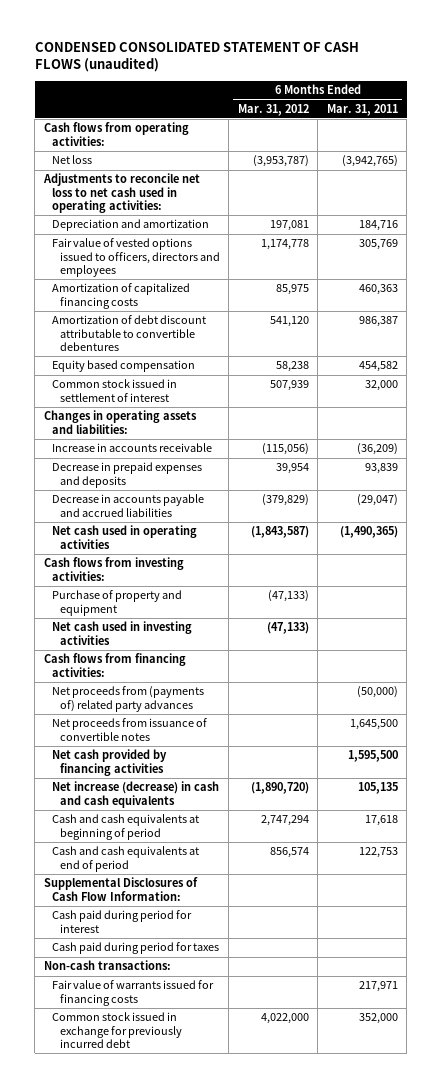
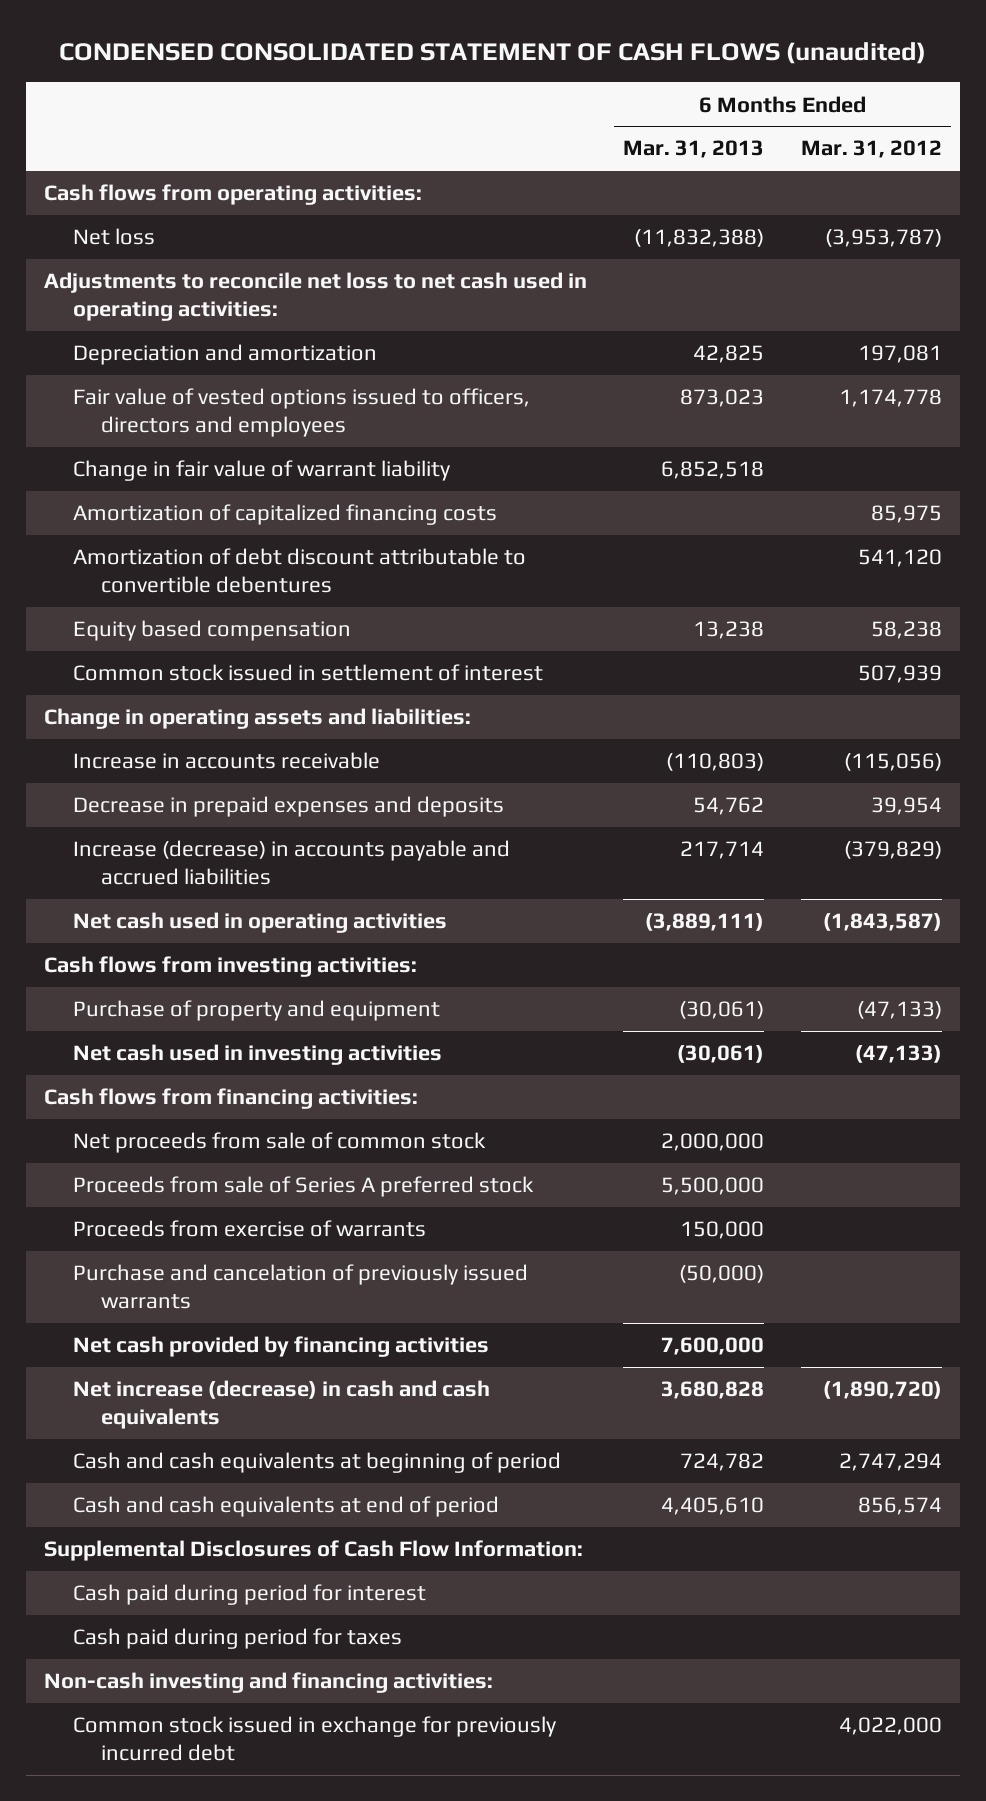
- | 6 Months Ended Mar. 31, 2012 | 6 Months Ended Mar. 31, 2011
+ | 6 Months Ended Mar. 31, 2013 | 6 Months Ended Mar. 31, 2012
+ Change in fair value of warrant liability | 6,852,518 |
- Changes in operating assets and liabilities:
+ Change in operating assets and liabilities:
- Decrease in accounts payable and accrued liabilities | (379,829) | (29,047)
+ Increase (decrease) in accounts payable and accrued liabilities | 217,714 | (379,829)
- Net proceeds from (payments of) related party advances | | (50,000)
- Net proceeds from issuance of convertible notes | | 1,645,500
+ Net proceeds from sale of common stock | 2,000,000 |
+ Proceeds from sale of Series A preferred stock | 5,500,000 |
+ Proceeds from exercise of warrants | 150,000 |
+ Purchase and cancelation of previously issued warrants | (50,000) |
- Non-cash transactions:
- Fair value of warrants issued for financing costs | | 217,971
+ Non-cash investing and financing activities:

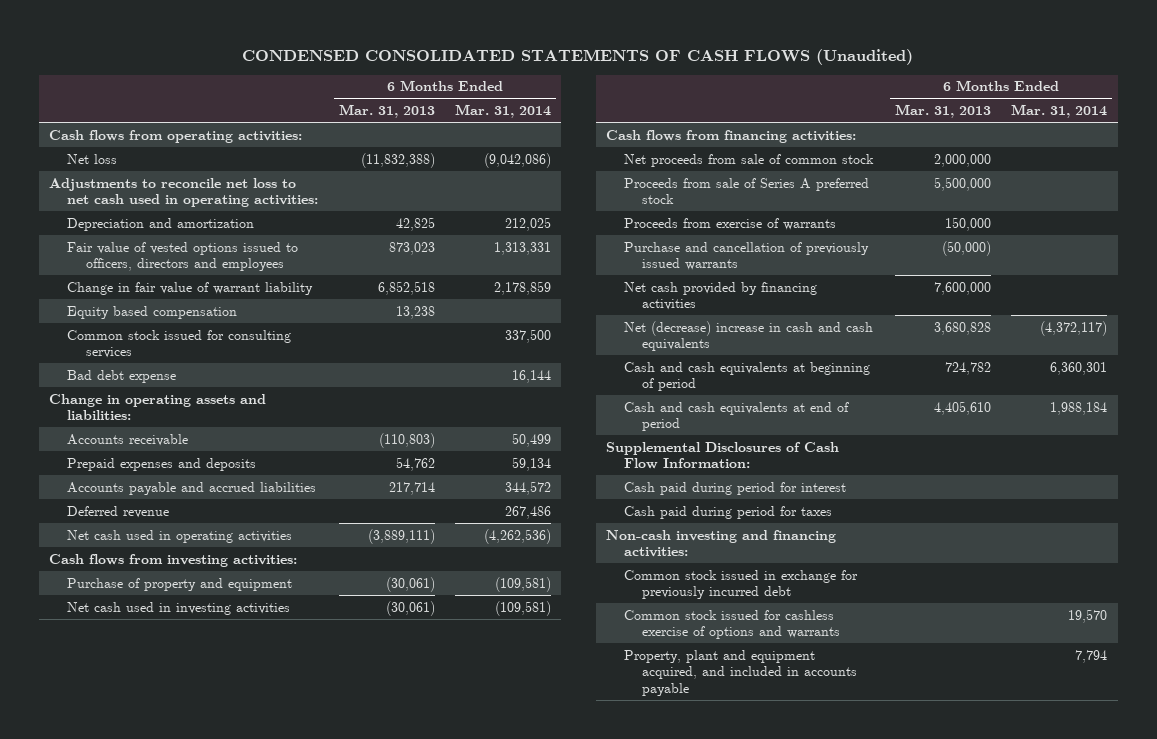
- CONDENSED CONSOLIDATED STATEMENT OF CASH FLOWS (unaudited)
+ CONDENSED CONSOLIDATED STATEMENTS OF CASH FLOWS (Unaudited)
- | 6 Months Ended Mar. 31, 2013 | 6 Months Ended Mar. 31, 2012
+ | 6 Months Ended Mar. 31, 2013 | 6 Months Ended Mar. 31, 2014
- Amortization of capitalized financing costs | | 85,975
- Amortization of debt discount attributable to convertible debentures | | 541,120
- Common stock issued in settlement of interest | | 507,939
+ Common stock issued for consulting services | | 337,500
+ Bad debt expense | | 16,144
- Increase in accounts receivable | (110,803) | (115,056)
- Decrease in prepaid expenses and deposits | 54,762 | 39,954
- Increase (decrease) in accounts payable and accrued liabilities | 217,714 | (379,829)
+ Accounts receivable | (110,803) | 50,499
+ Prepaid expenses and deposits | 54,762 | 59,134
+ Accounts payable and accrued liabilities | 217,714 | 344,572
+ Deferred revenue | | 267,486
- Purchase and cancelation of previously issued warrants | (50,000) |
+ Purchase and cancellation of previously issued warrants | (50,000) |
- Net increase (decrease) in cash and cash equivalents | 3,680,828 | (1,890,720)
+ Net (decrease) increase in cash and cash equivalents | 3,680,828 | (4,372,117)
+ Common stock issued for cashless exercise of options and warrants | | 19,570
+ Property, plant and equipment acquired, and included in accounts payable | | 7,794

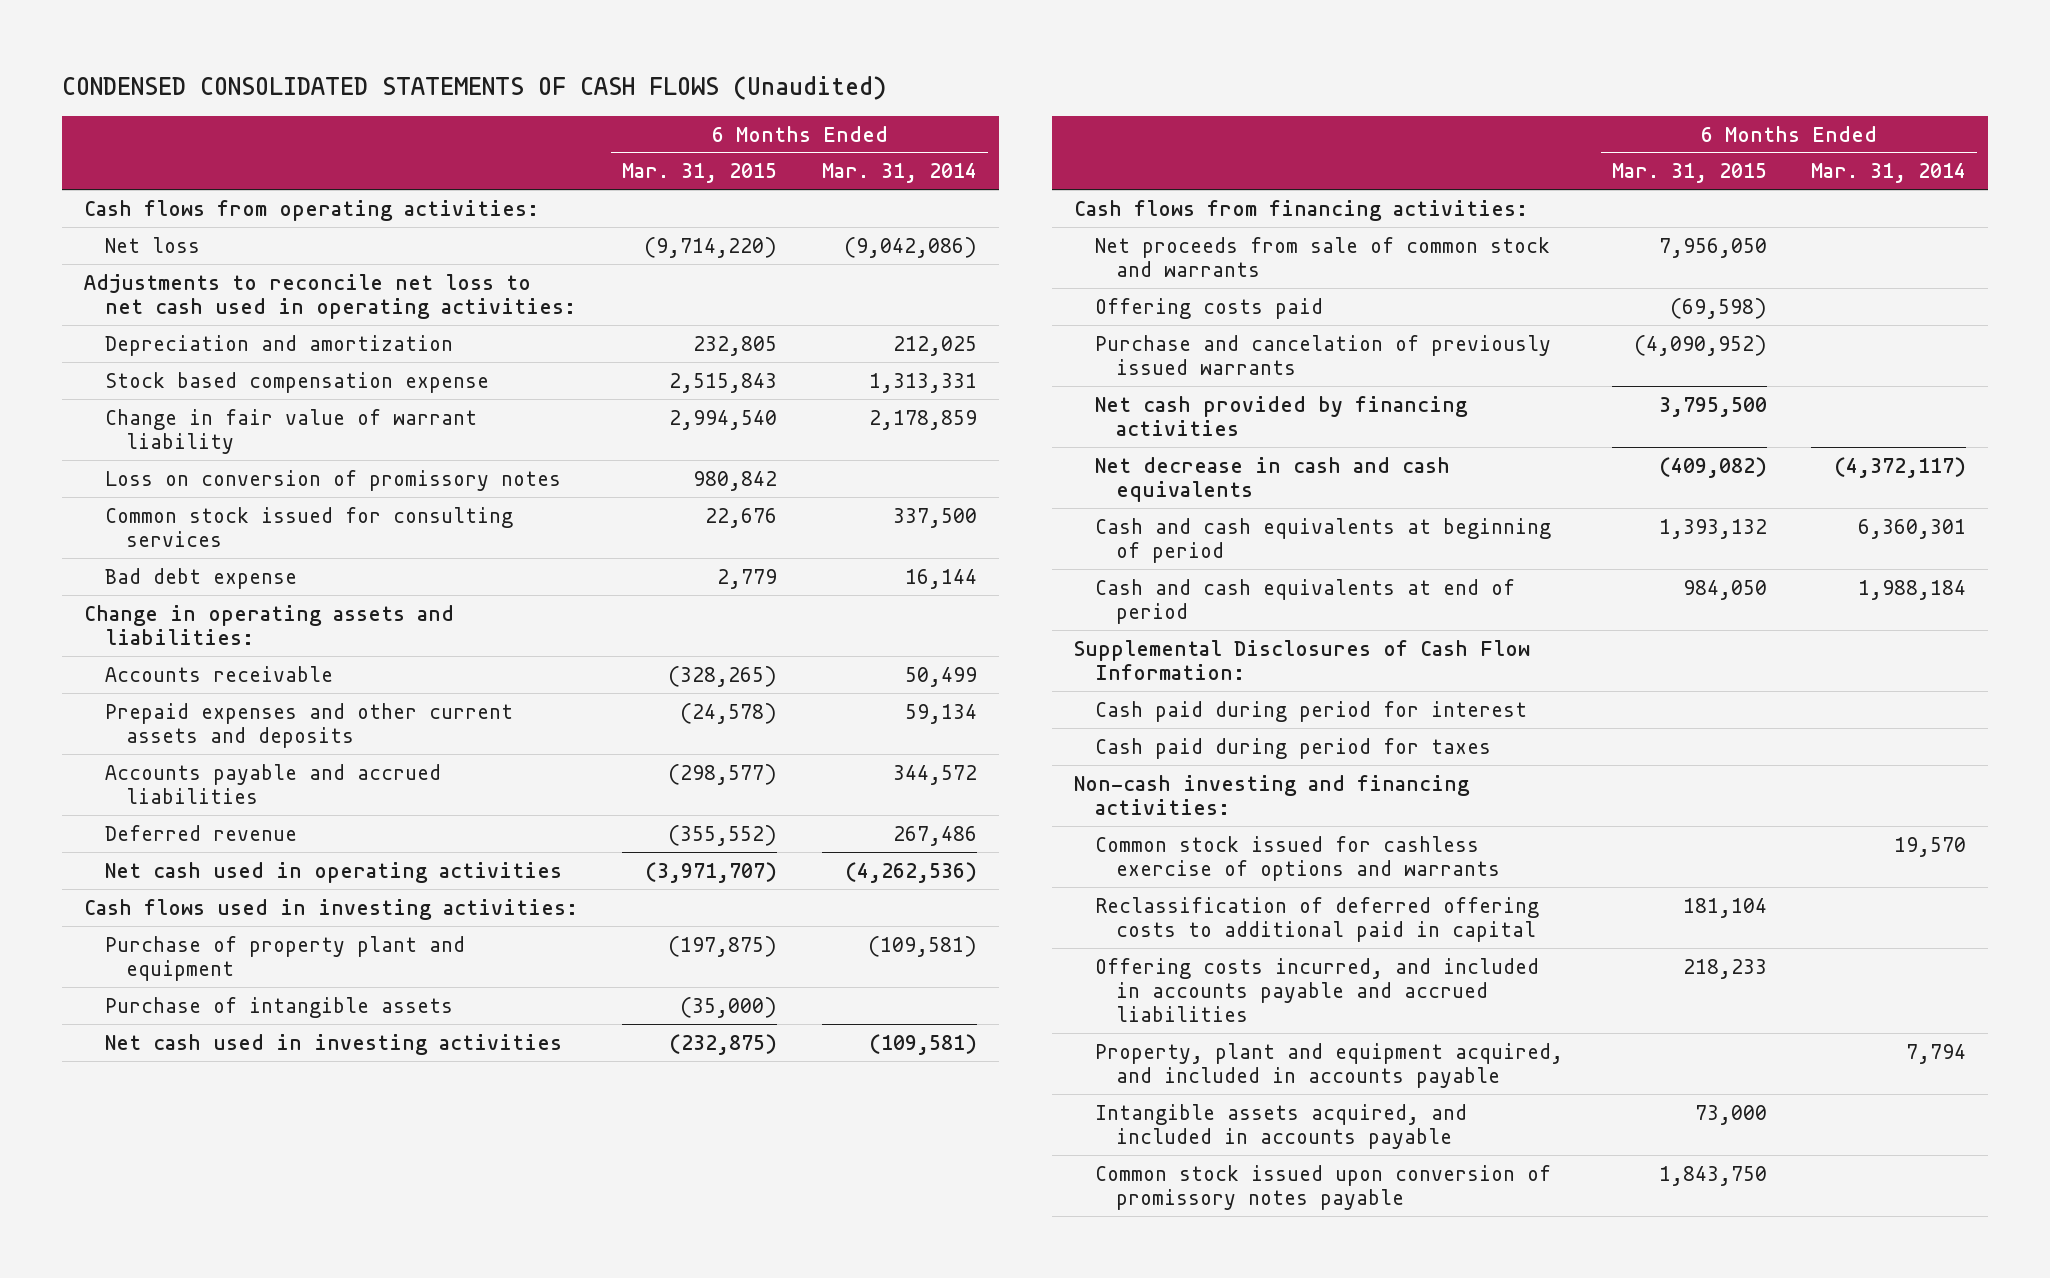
- | 6 Months Ended Mar. 31, 2013 | 6 Months Ended Mar. 31, 2014
+ | 6 Months Ended Mar. 31, 2015 | 6 Months Ended Mar. 31, 2014
- Fair value of vested options issued to officers, directors and employees | 873,023 | 1,313,331
+ Stock based compensation expense | 2,515,843 | 1,313,331
- Equity based compensation | 13,238 |
+ Loss on conversion of promissory notes | 980,842 |
- Prepaid expenses and deposits | 54,762 | 59,134
+ Prepaid expenses and other current assets and deposits | (24,578) | 59,134
- Cash flows from investing activities:
- Purchase of property and equipment | (30,061) | (109,581)
+ Cash flows used in investing activities:
+ Purchase of property plant and equipment | (197,875) | (109,581)
+ Purchase of intangible assets | (35,000) |
- Net proceeds from sale of common stock | 2,000,000 |
- Proceeds from sale of Series A preferred stock | 5,500,000 |
- Proceeds from exercise of warrants | 150,000 |
- Purchase and cancellation of previously issued warrants | (50,000) |
+ Net proceeds from sale of common stock and warrants | 7,956,050 |
+ Offering costs paid | (69,598) |
+ Purchase and cancelation of previously issued warrants | (4,090,952) |
- Net (decrease) increase in cash and cash equivalents | 3,680,828 | (4,372,117)
+ Net decrease in cash and cash equivalents | (409,082) | (4,372,117)
- Common stock issued in exchange for previously incurred debt
+ Reclassification of deferred offering costs to additional paid in capital | 181,104 |
+ Offering costs incurred, and included in accounts payable and accrued liabilities | 218,233 |
+ Intangible assets acquired, and included in accounts payable | 73,000 |
+ Common stock issued upon conversion of promissory notes payable | 1,843,750 |

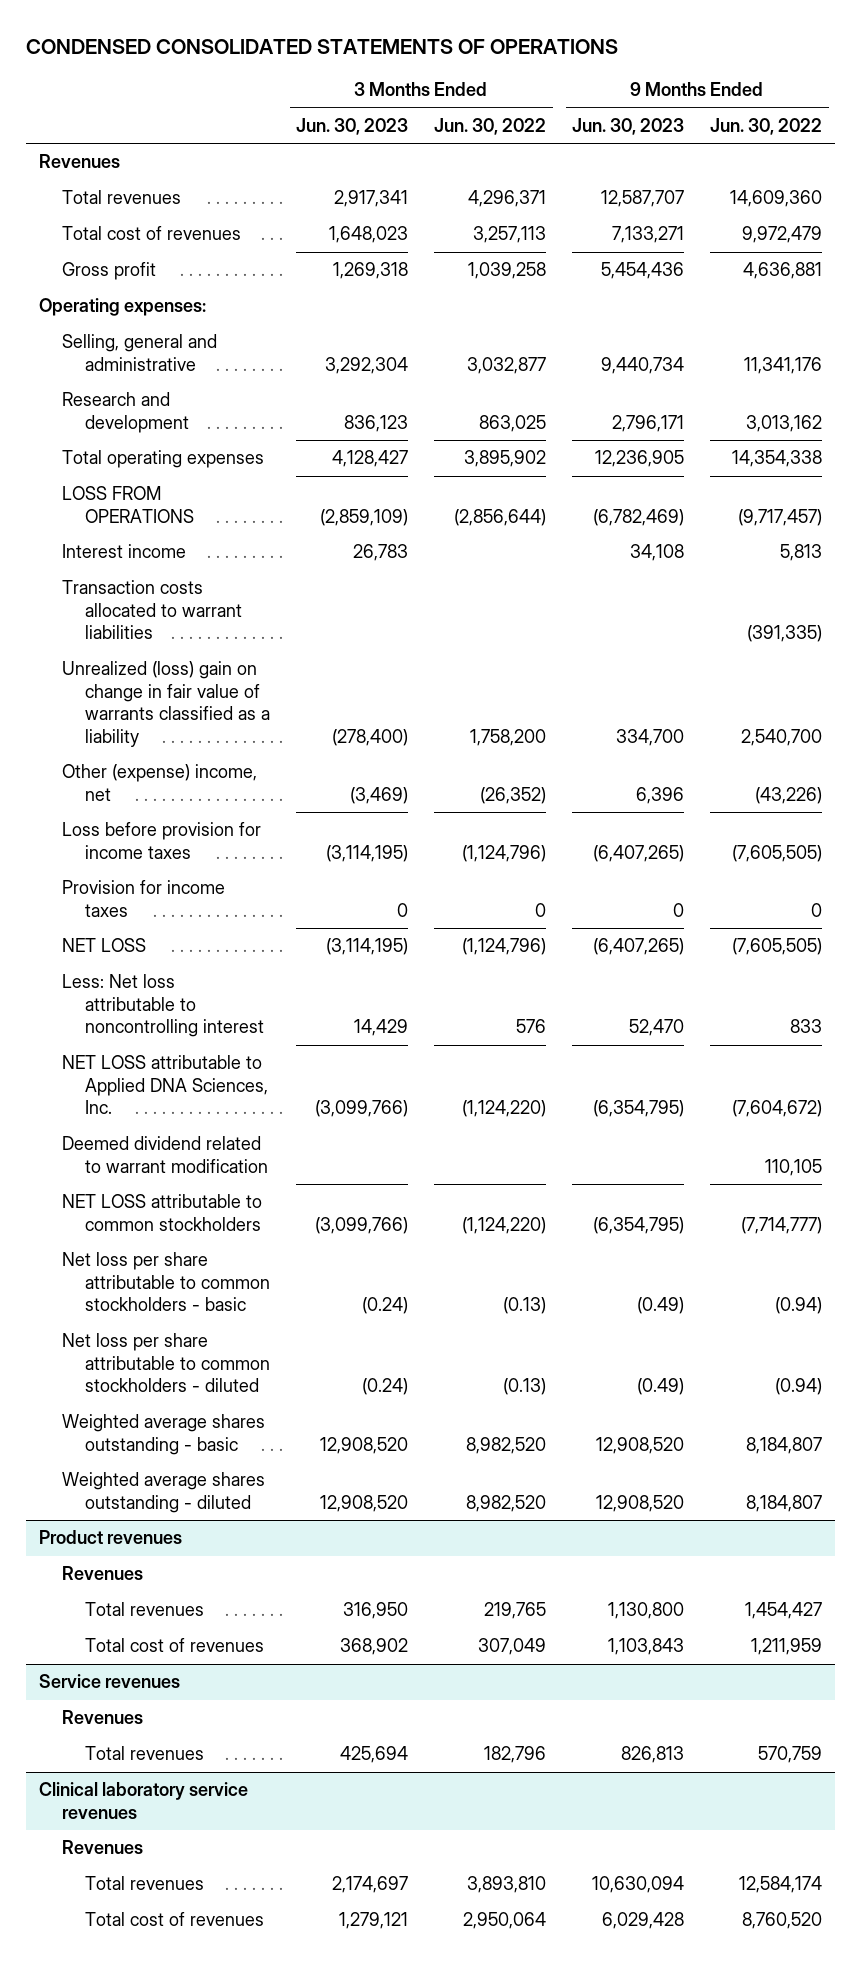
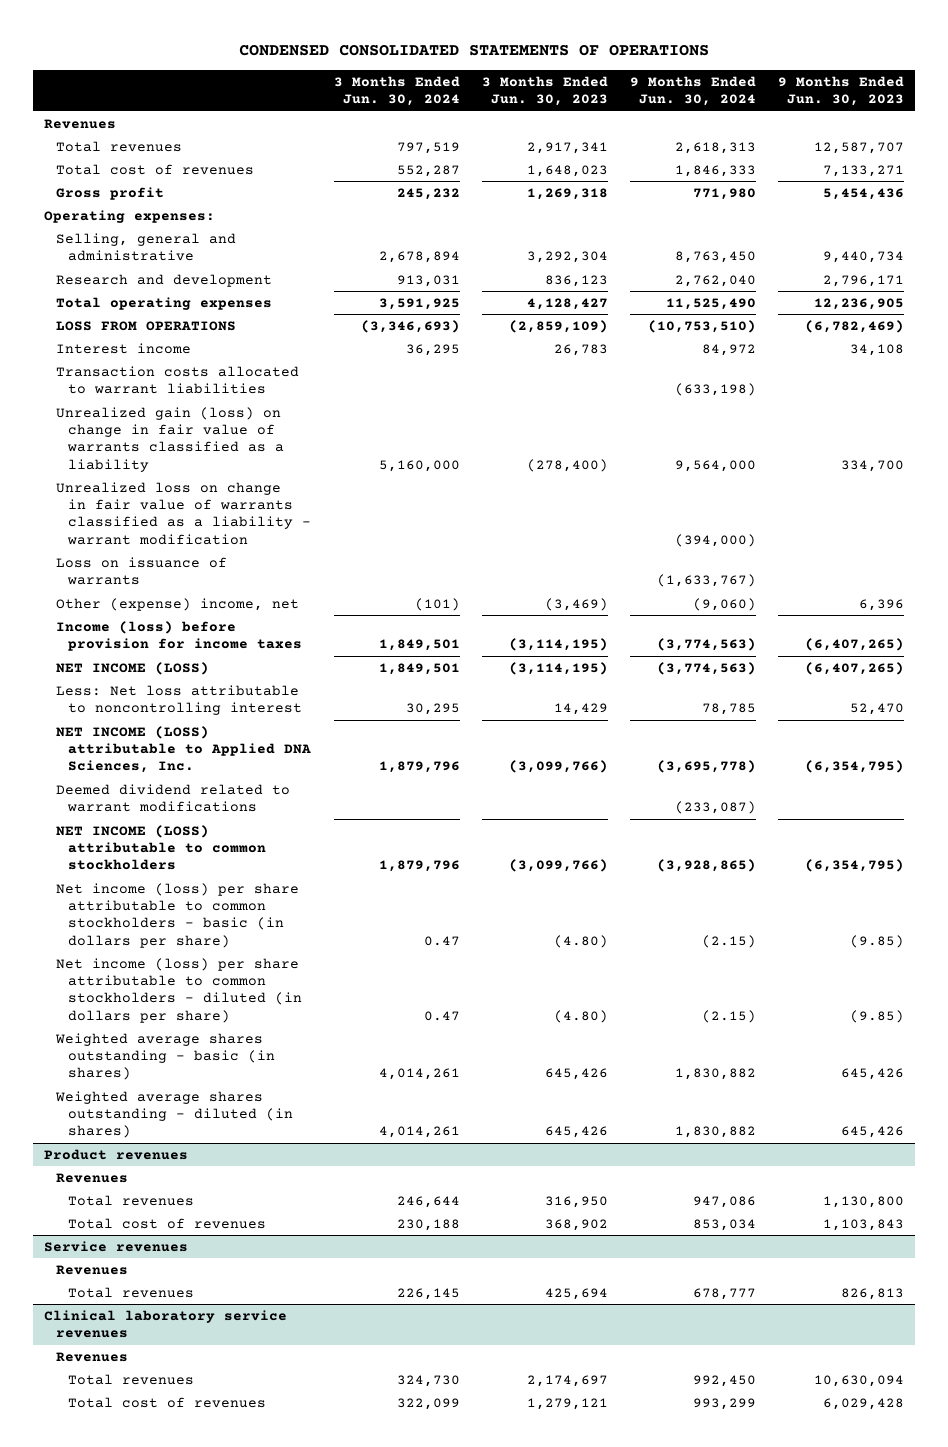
- | 3 Months Ended Jun. 30, 2023 | 3 Months Ended Jun. 30, 2022 | 9 Months Ended Jun. 30, 2023 | 9 Months Ended Jun. 30, 2022
+ | 3 Months Ended Jun. 30, 2024 | 3 Months Ended Jun. 30, 2023 | 9 Months Ended Jun. 30, 2024 | 9 Months Ended Jun. 30, 2023
- Unrealized (loss) gain on change in fair value of warrants classified as a liability | (278,400) | 1,758,200 | 334,700 | 2,540,700
+ Unrealized gain (loss) on change in fair value of warrants classified as a liability | 5,160,000 | (278,400) | 9,564,000 | 334,700
+ Unrealized loss on change in fair value of warrants classified as a liability - warrant modification | | | (394,000) |
+ Loss on issuance of warrants | | | (1,633,767) |
- Loss before provision for income taxes | (3,114,195) | (1,124,796) | (6,407,265) | (7,605,505)
- Provision for income taxes | 0 | 0 | 0 | 0
- NET LOSS | (3,114,195) | (1,124,796) | (6,407,265) | (7,605,505)
+ Income (loss) before provision for income taxes | 1,849,501 | (3,114,195) | (3,774,563) | (6,407,265)
+ NET INCOME (LOSS) | 1,849,501 | (3,114,195) | (3,774,563) | (6,407,265)
- NET LOSS attributable to Applied DNA Sciences, Inc. | (3,099,766) | (1,124,220) | (6,354,795) | (7,604,672)
- Deemed dividend related to warrant modification | | | | 110,105
- NET LOSS attributable to common stockholders | (3,099,766) | (1,124,220) | (6,354,795) | (7,714,777)
- Net loss per share attributable to common stockholders - basic | (0.24) | (0.13) | (0.49) | (0.94)
- Net loss per share attributable to common stockholders - diluted | (0.24) | (0.13) | (0.49) | (0.94)
- Weighted average shares outstanding - basic | 12,908,520 | 8,982,520 | 12,908,520 | 8,184,807
- Weighted average shares outstanding - diluted | 12,908,520 | 8,982,520 | 12,908,520 | 8,184,807
+ NET INCOME (LOSS) attributable to Applied DNA Sciences, Inc. | 1,879,796 | (3,099,766) | (3,695,778) | (6,354,795)
+ Deemed dividend related to warrant modifications | | | (233,087) |
+ NET INCOME (LOSS) attributable to common stockholders | 1,879,796 | (3,099,766) | (3,928,865) | (6,354,795)
+ Net income (loss) per share attributable to common stockholders - basic (in dollars per share) | 0.47 | (4.80) | (2.15) | (9.85)
+ Net income (loss) per share attributable to common stockholders - diluted (in dollars per share) | 0.47 | (4.80) | (2.15) | (9.85)
+ Weighted average shares outstanding - basic (in shares) | 4,014,261 | 645,426 | 1,830,882 | 645,426
+ Weighted average shares outstanding - diluted (in shares) | 4,014,261 | 645,426 | 1,830,882 | 645,426

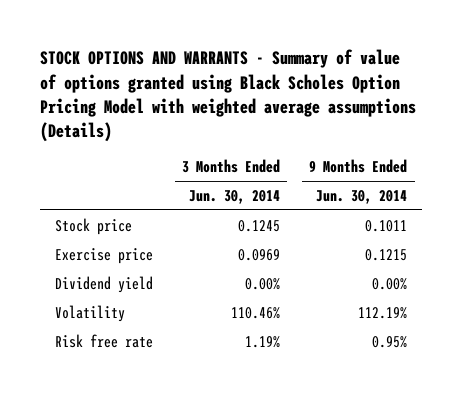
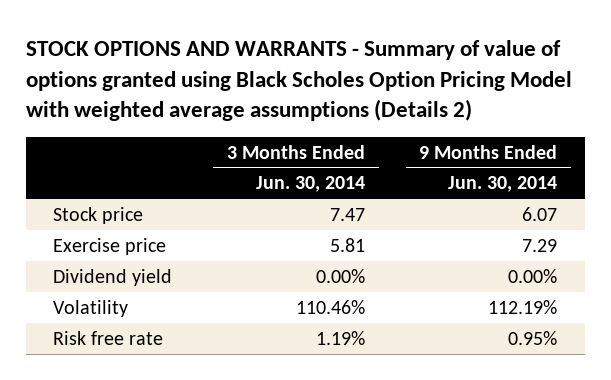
- STOCK OPTIONS AND WARRANTS - Summary of value of options granted using Black Scholes Option Pricing Model with weighted average assumptions (Details)
+ STOCK OPTIONS AND WARRANTS - Summary of value of options granted using Black Scholes Option Pricing Model with weighted average assumptions (Details 2)
- Stock price | 0.1245 | 0.1011
- Exercise price | 0.0969 | 0.1215
+ Stock price | 7.47 | 6.07
+ Exercise price | 5.81 | 7.29

